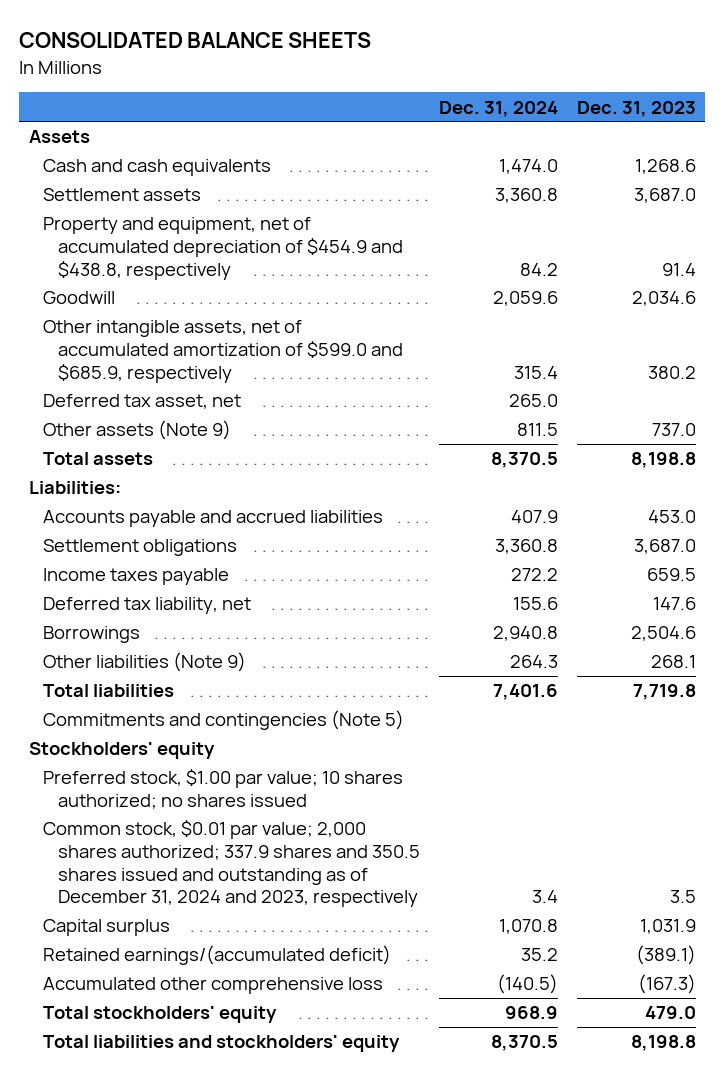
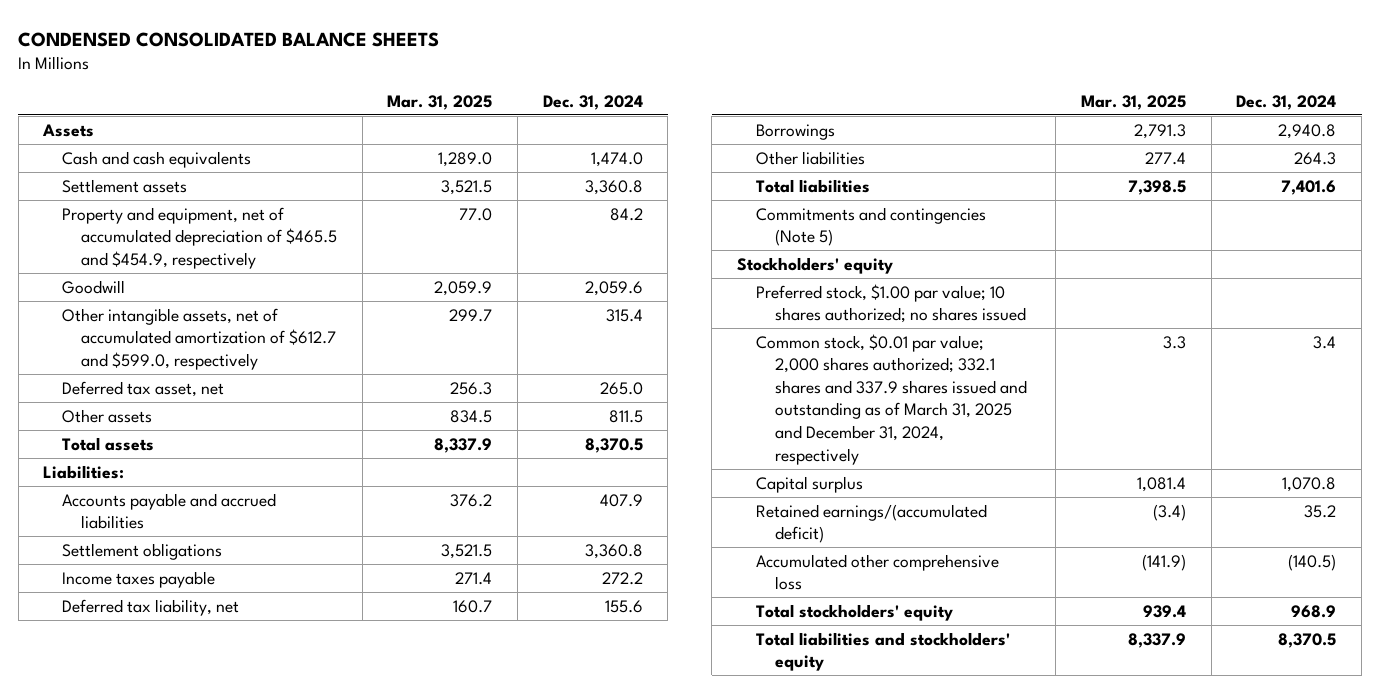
- CONSOLIDATED BALANCE SHEETS
+ CONDENSED CONSOLIDATED BALANCE SHEETS
- | Dec. 31, 2024 | Dec. 31, 2023
+ | Mar. 31, 2025 | Dec. 31, 2024
- Property and equipment, net of accumulated depreciation of $454.9 and $438.8, respectively | 84.2 | 91.4
+ Property and equipment, net of accumulated depreciation of $465.5 and $454.9, respectively | 77.0 | 84.2
- Other intangible assets, net of accumulated amortization of $599.0 and $685.9, respectively | 315.4 | 380.2
+ Other intangible assets, net of accumulated amortization of $612.7 and $599.0, respectively | 299.7 | 315.4
- Other assets (Note 9) | 811.5 | 737.0
+ Other assets | 834.5 | 811.5
- Other liabilities (Note 9) | 264.3 | 268.1
+ Other liabilities | 277.4 | 264.3
- Common stock, $0.01 par value; 2,000 shares authorized; 337.9 shares and 350.5 shares issued and outstanding as of December 31, 2024 and 2023, respectively | 3.4 | 3.5
+ Common stock, $0.01 par value; 2,000 shares authorized; 332.1 shares and 337.9 shares issued and outstanding as of March 31, 2025 and December 31, 2024, respectively | 3.3 | 3.4

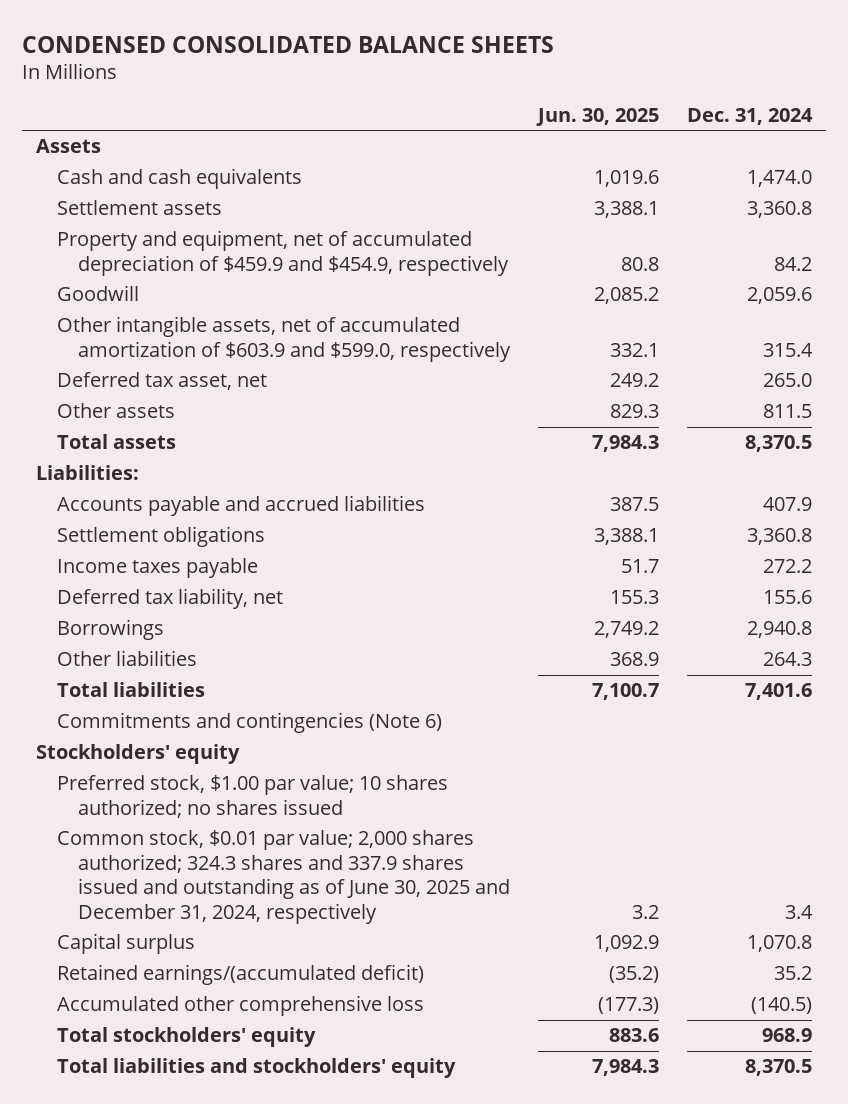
- | Mar. 31, 2025 | Dec. 31, 2024
+ | Jun. 30, 2025 | Dec. 31, 2024
- Property and equipment, net of accumulated depreciation of $465.5 and $454.9, respectively | 77.0 | 84.2
+ Property and equipment, net of accumulated depreciation of $459.9 and $454.9, respectively | 80.8 | 84.2
- Other intangible assets, net of accumulated amortization of $612.7 and $599.0, respectively | 299.7 | 315.4
+ Other intangible assets, net of accumulated amortization of $603.9 and $599.0, respectively | 332.1 | 315.4
- Commitments and contingencies (Note 5)
+ Commitments and contingencies (Note 6)
- Common stock, $0.01 par value; 2,000 shares authorized; 332.1 shares and 337.9 shares issued and outstanding as of March 31, 2025 and December 31, 2024, respectively | 3.3 | 3.4
+ Common stock, $0.01 par value; 2,000 shares authorized; 324.3 shares and 337.9 shares issued and outstanding as of June 30, 2025 and December 31, 2024, respectively | 3.2 | 3.4

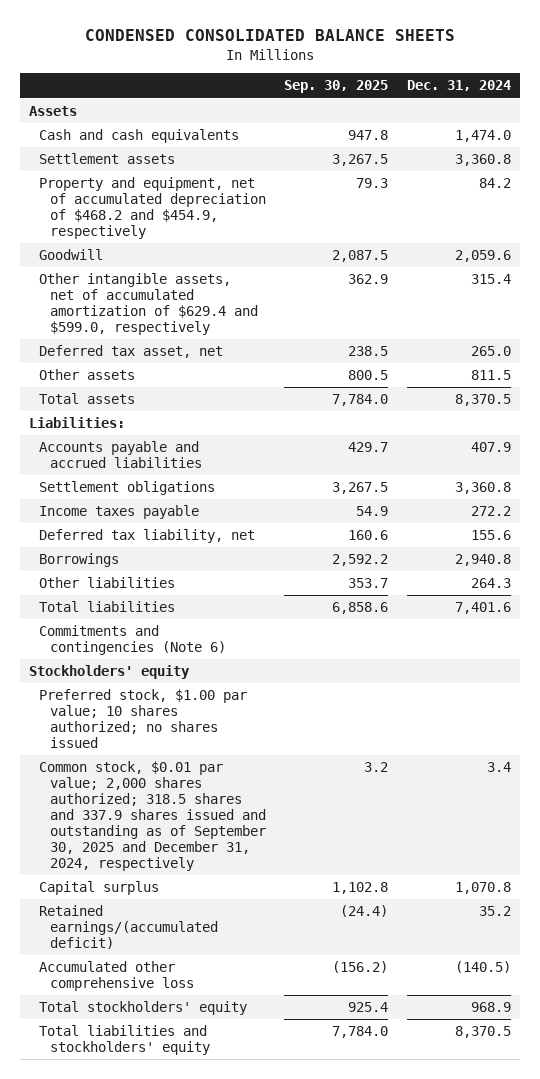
- | Jun. 30, 2025 | Dec. 31, 2024
+ | Sep. 30, 2025 | Dec. 31, 2024
- Property and equipment, net of accumulated depreciation of $459.9 and $454.9, respectively | 80.8 | 84.2
+ Property and equipment, net of accumulated depreciation of $468.2 and $454.9, respectively | 79.3 | 84.2
- Other intangible assets, net of accumulated amortization of $603.9 and $599.0, respectively | 332.1 | 315.4
+ Other intangible assets, net of accumulated amortization of $629.4 and $599.0, respectively | 362.9 | 315.4
- Common stock, $0.01 par value; 2,000 shares authorized; 324.3 shares and 337.9 shares issued and outstanding as of June 30, 2025 and December 31, 2024, respectively | 3.2 | 3.4
+ Common stock, $0.01 par value; 2,000 shares authorized; 318.5 shares and 337.9 shares issued and outstanding as of September 30, 2025 and December 31, 2024, respectively | 3.2 | 3.4

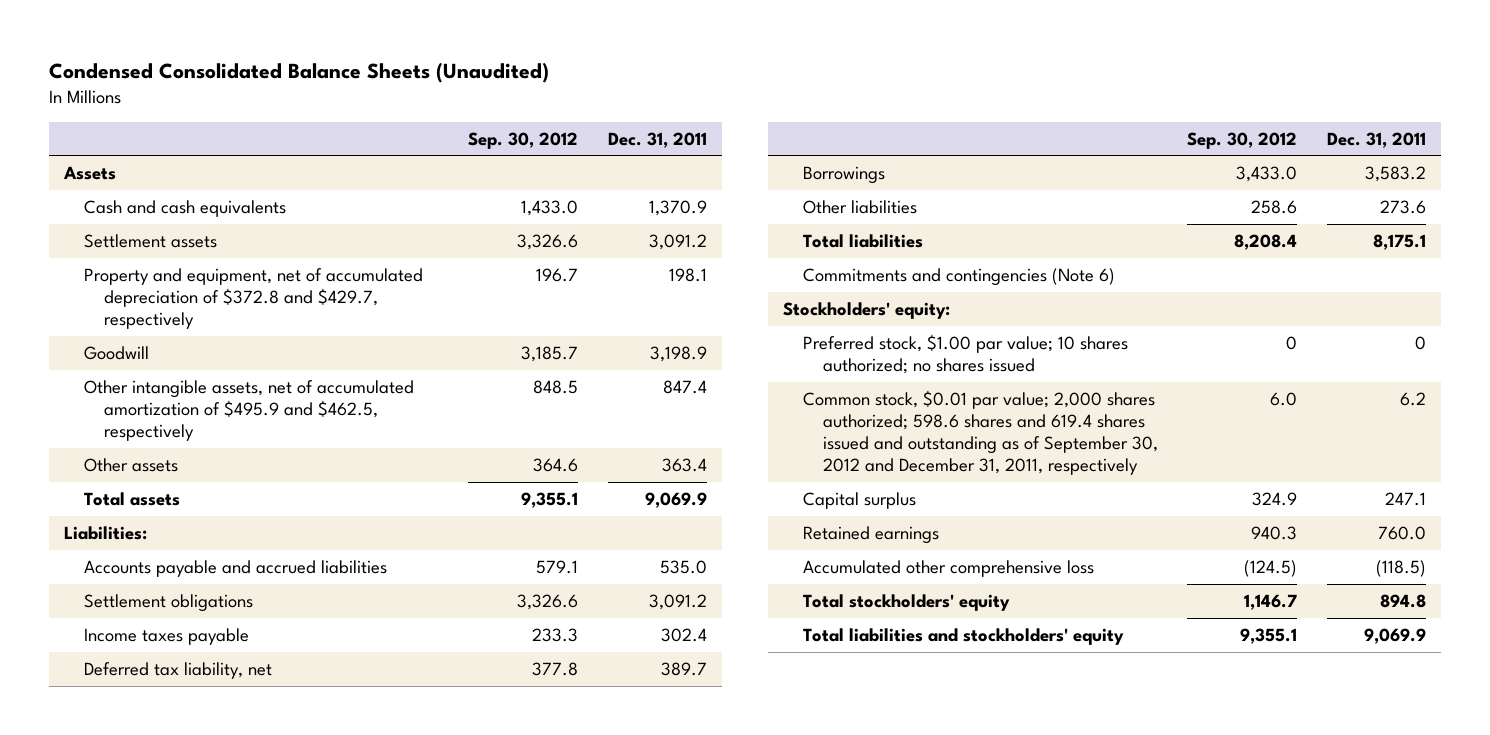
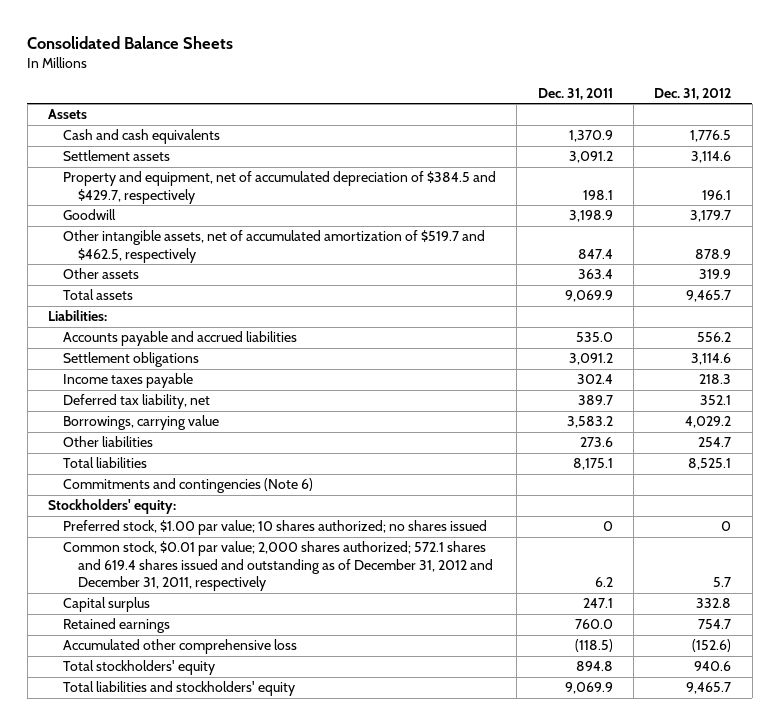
- Condensed Consolidated Balance Sheets (Unaudited)
+ Consolidated Balance Sheets
- | Sep. 30, 2012 | Dec. 31, 2011
+ | Dec. 31, 2011 | Dec. 31, 2012
- Property and equipment, net of accumulated depreciation of $372.8 and $429.7, respectively | 196.7 | 198.1
+ Property and equipment, net of accumulated depreciation of $384.5 and $429.7, respectively | 198.1 | 196.1
- Other intangible assets, net of accumulated amortization of $495.9 and $462.5, respectively | 848.5 | 847.4
+ Other intangible assets, net of accumulated amortization of $519.7 and $462.5, respectively | 847.4 | 878.9
- Borrowings | 3,433.0 | 3,583.2
+ Borrowings, carrying value | 3,583.2 | 4,029.2
- Common stock, $0.01 par value; 2,000 shares authorized; 598.6 shares and 619.4 shares issued and outstanding as of September 30, 2012 and December 31, 2011, respectively | 6.0 | 6.2
+ Common stock, $0.01 par value; 2,000 shares authorized; 572.1 shares and 619.4 shares issued and outstanding as of December 31, 2012 and December 31, 2011, respectively | 6.2 | 5.7

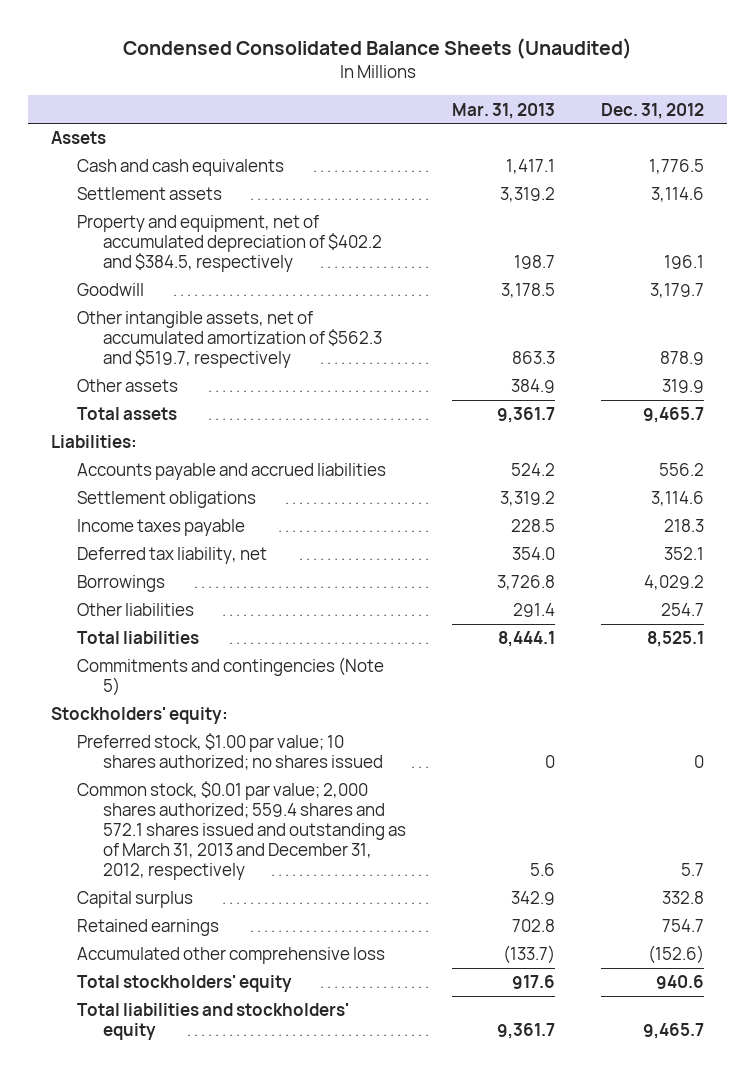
- Consolidated Balance Sheets
+ Condensed Consolidated Balance Sheets (Unaudited)
- | Dec. 31, 2011 | Dec. 31, 2012
+ | Mar. 31, 2013 | Dec. 31, 2012
- Property and equipment, net of accumulated depreciation of $384.5 and $429.7, respectively | 198.1 | 196.1
+ Property and equipment, net of accumulated depreciation of $402.2 and $384.5, respectively | 198.7 | 196.1
- Other intangible assets, net of accumulated amortization of $519.7 and $462.5, respectively | 847.4 | 878.9
+ Other intangible assets, net of accumulated amortization of $562.3 and $519.7, respectively | 863.3 | 878.9
- Borrowings, carrying value | 3,583.2 | 4,029.2
+ Borrowings | 3,726.8 | 4,029.2
- Commitments and contingencies (Note 6)
+ Commitments and contingencies (Note 5)
- Common stock, $0.01 par value; 2,000 shares authorized; 572.1 shares and 619.4 shares issued and outstanding as of December 31, 2012 and December 31, 2011, respectively | 6.2 | 5.7
+ Common stock, $0.01 par value; 2,000 shares authorized; 559.4 shares and 572.1 shares issued and outstanding as of March 31, 2013 and December 31, 2012, respectively | 5.6 | 5.7

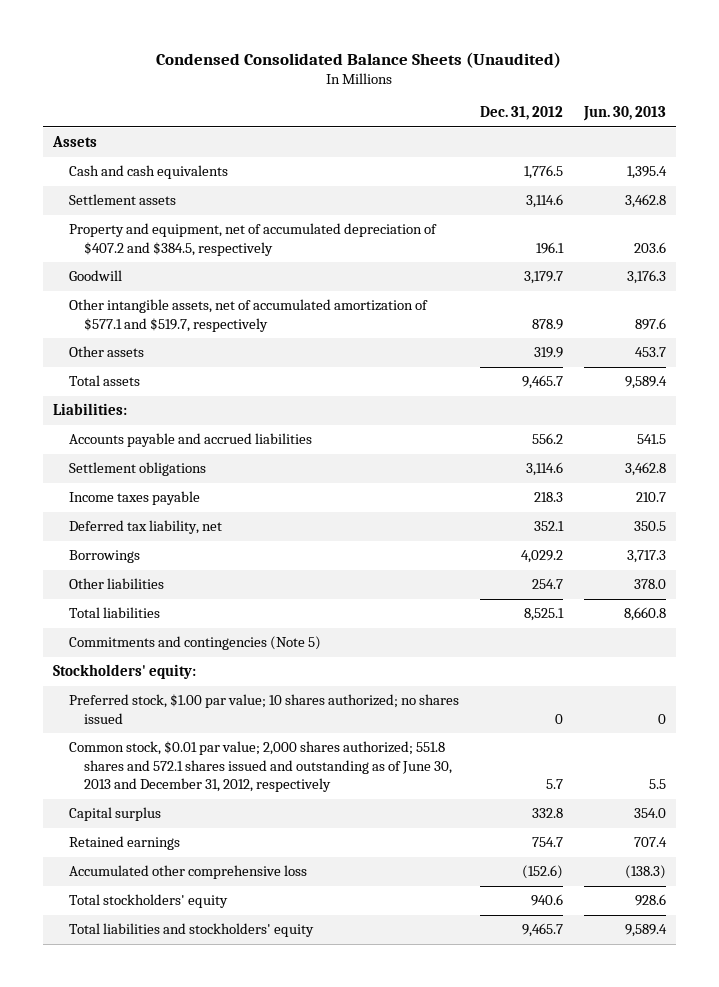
- | Mar. 31, 2013 | Dec. 31, 2012
+ | Dec. 31, 2012 | Jun. 30, 2013
- Property and equipment, net of accumulated depreciation of $402.2 and $384.5, respectively | 198.7 | 196.1
+ Property and equipment, net of accumulated depreciation of $407.2 and $384.5, respectively | 196.1 | 203.6
- Other intangible assets, net of accumulated amortization of $562.3 and $519.7, respectively | 863.3 | 878.9
+ Other intangible assets, net of accumulated amortization of $577.1 and $519.7, respectively | 878.9 | 897.6
- Common stock, $0.01 par value; 2,000 shares authorized; 559.4 shares and 572.1 shares issued and outstanding as of March 31, 2013 and December 31, 2012, respectively | 5.6 | 5.7
+ Common stock, $0.01 par value; 2,000 shares authorized; 551.8 shares and 572.1 shares issued and outstanding as of June 30, 2013 and December 31, 2012, respectively | 5.7 | 5.5

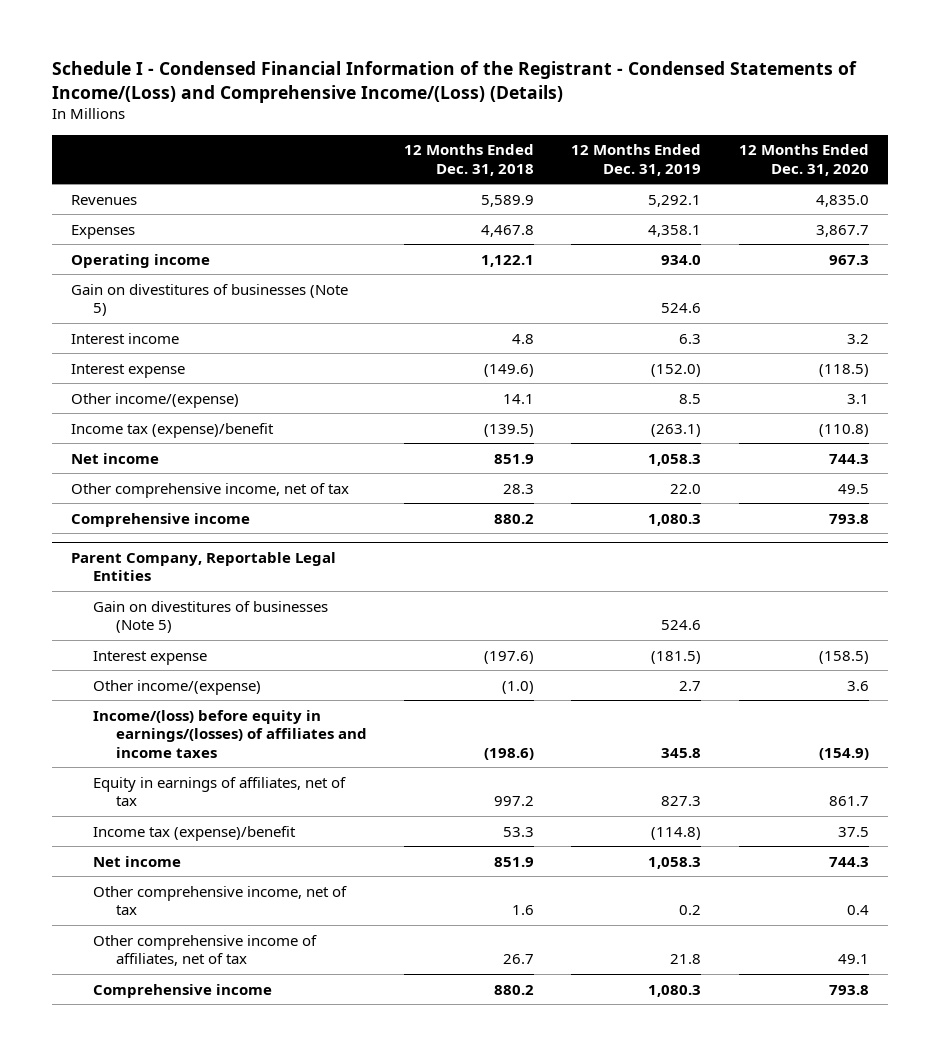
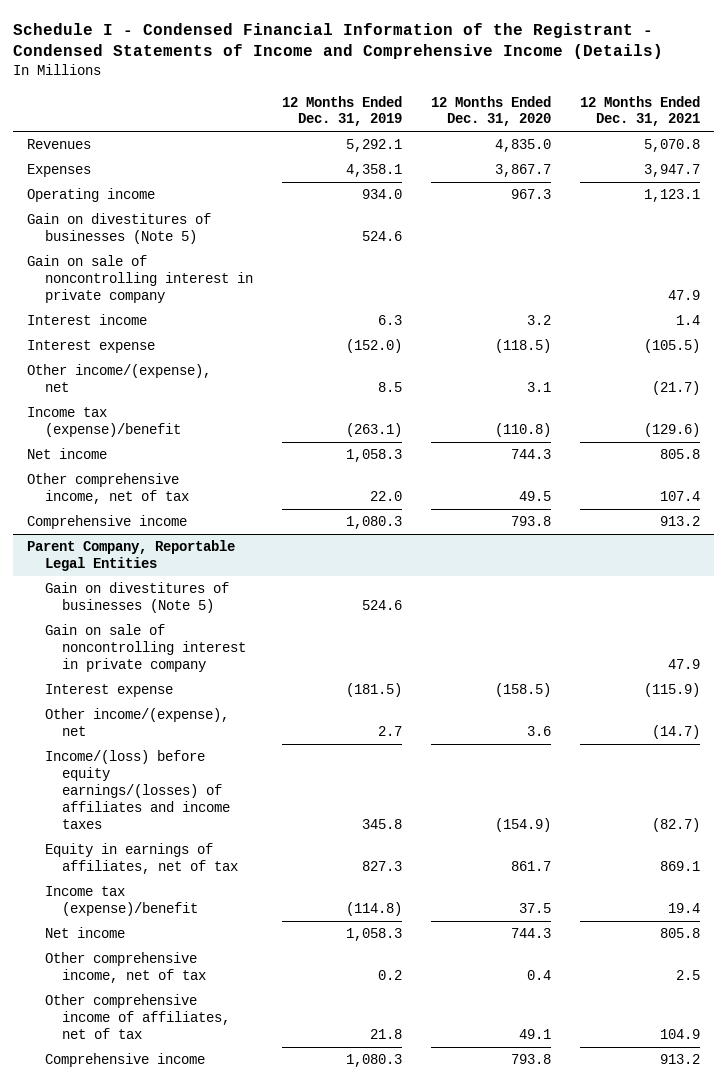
- Schedule I - Condensed Financial Information of the Registrant - Condensed Statements of Income/(Loss) and Comprehensive Income/(Loss) (Details)
+ Schedule I - Condensed Financial Information of the Registrant - Condensed Statements of Income and Comprehensive Income (Details)
- | 12 Months Ended Dec. 31, 2018 | 12 Months Ended Dec. 31, 2019 | 12 Months Ended Dec. 31, 2020
+ | 12 Months Ended Dec. 31, 2019 | 12 Months Ended Dec. 31, 2020 | 12 Months Ended Dec. 31, 2021
+ Gain on sale of noncontrolling interest in private company | | | 47.9
- Other income/(expense) | 14.1 | 8.5 | 3.1
+ Other income/(expense), net | 8.5 | 3.1 | (21.7)
@ Parent Company, Reportable Legal Entities
+ Gain on sale of noncontrolling interest in private company | | | 47.9
- Other income/(expense) | (1.0) | 2.7 | 3.6
- Income/(loss) before equity in earnings/(losses) of affiliates and income taxes | (198.6) | 345.8 | (154.9)
+ Other income/(expense), net | 2.7 | 3.6 | (14.7)
+ Income/(loss) before equity earnings/(losses) of affiliates and income taxes | 345.8 | (154.9) | (82.7)

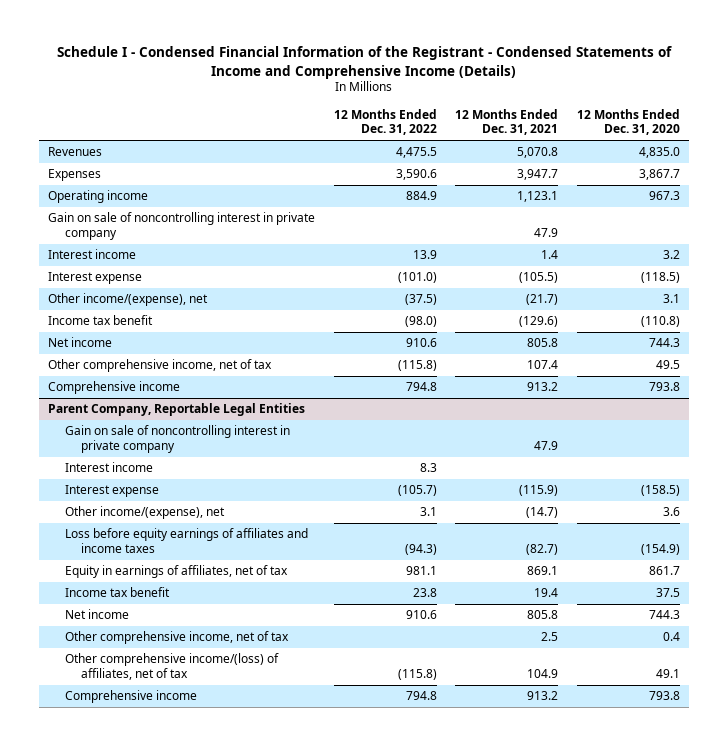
- | 12 Months Ended Dec. 31, 2019 | 12 Months Ended Dec. 31, 2020 | 12 Months Ended Dec. 31, 2021
+ | 12 Months Ended Dec. 31, 2022 | 12 Months Ended Dec. 31, 2021 | 12 Months Ended Dec. 31, 2020
- Gain on divestitures of businesses (Note 5) | 524.6 | |
- Income tax (expense)/benefit | (263.1) | (110.8) | (129.6)
+ Income tax benefit | (98.0) | (129.6) | (110.8)
@ Parent Company, Reportable Legal Entities
- Gain on divestitures of businesses (Note 5) | 524.6 | |
+ Interest income | 8.3 | |
- Income/(loss) before equity earnings/(losses) of affiliates and income taxes | 345.8 | (154.9) | (82.7)
+ Loss before equity earnings of affiliates and income taxes | (94.3) | (82.7) | (154.9)
- Income tax (expense)/benefit | (114.8) | 37.5 | 19.4
+ Income tax benefit | 23.8 | 19.4 | 37.5
- Other comprehensive income of affiliates, net of tax | 21.8 | 49.1 | 104.9
+ Other comprehensive income/(loss) of affiliates, net of tax | (115.8) | 104.9 | 49.1

